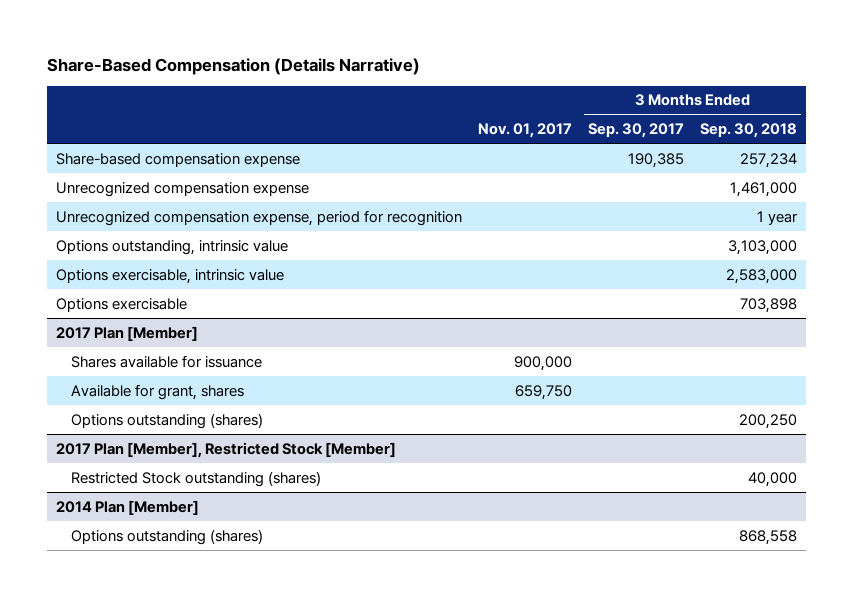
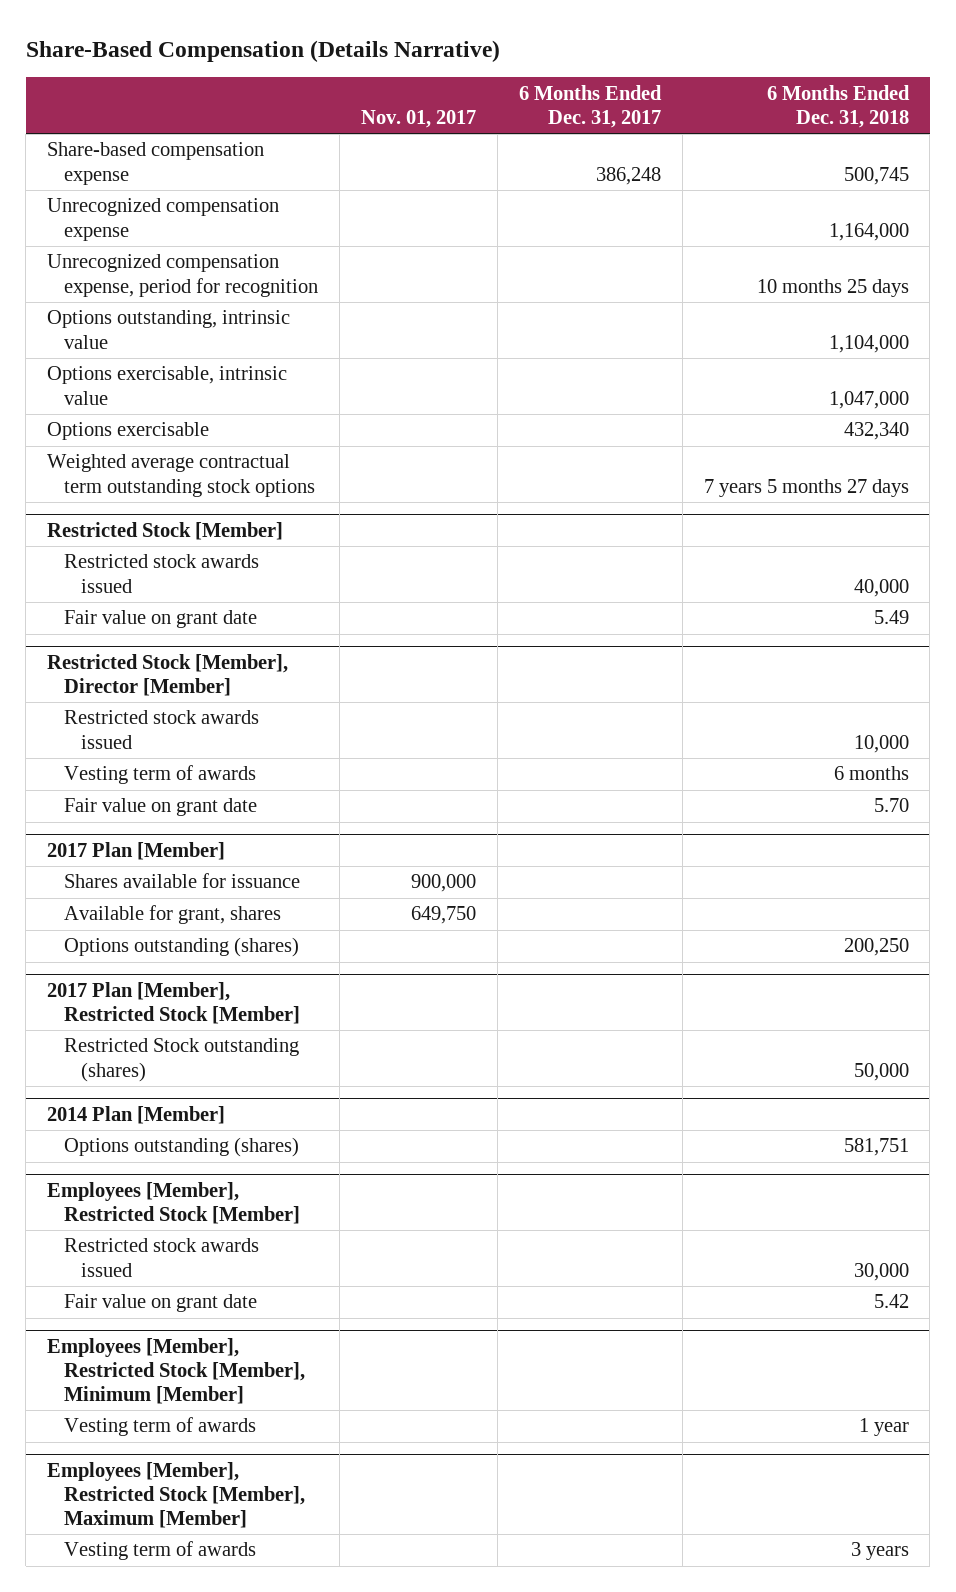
- | Nov. 01, 2017 | 3 Months Ended Sep. 30, 2017 | 3 Months Ended Sep. 30, 2018
+ | Nov. 01, 2017 | 6 Months Ended Dec. 31, 2017 | 6 Months Ended Dec. 31, 2018
+ Weighted average contractual term outstanding stock options | | | 7 years 5 months 27 days
+ Restricted Stock [Member]
+ Restricted stock awards issued | | | 40,000
+ Fair value on grant date | | | 5.49
+ Restricted Stock [Member], Director [Member]
+ Restricted stock awards issued | | | 10,000
+ Vesting term of awards | | | 6 months
+ Fair value on grant date | | | 5.70
@ 2017 Plan [Member]
- Available for grant, shares | 659,750 | |
+ Available for grant, shares | 649,750 | |
+ Employees [Member], Restricted Stock [Member]
+ Restricted stock awards issued | | | 30,000
+ Fair value on grant date | | | 5.42
+ Employees [Member], Restricted Stock [Member], Minimum [Member]
+ Vesting term of awards | | | 1 year
+ Employees [Member], Restricted Stock [Member], Maximum [Member]
+ Vesting term of awards | | | 3 years

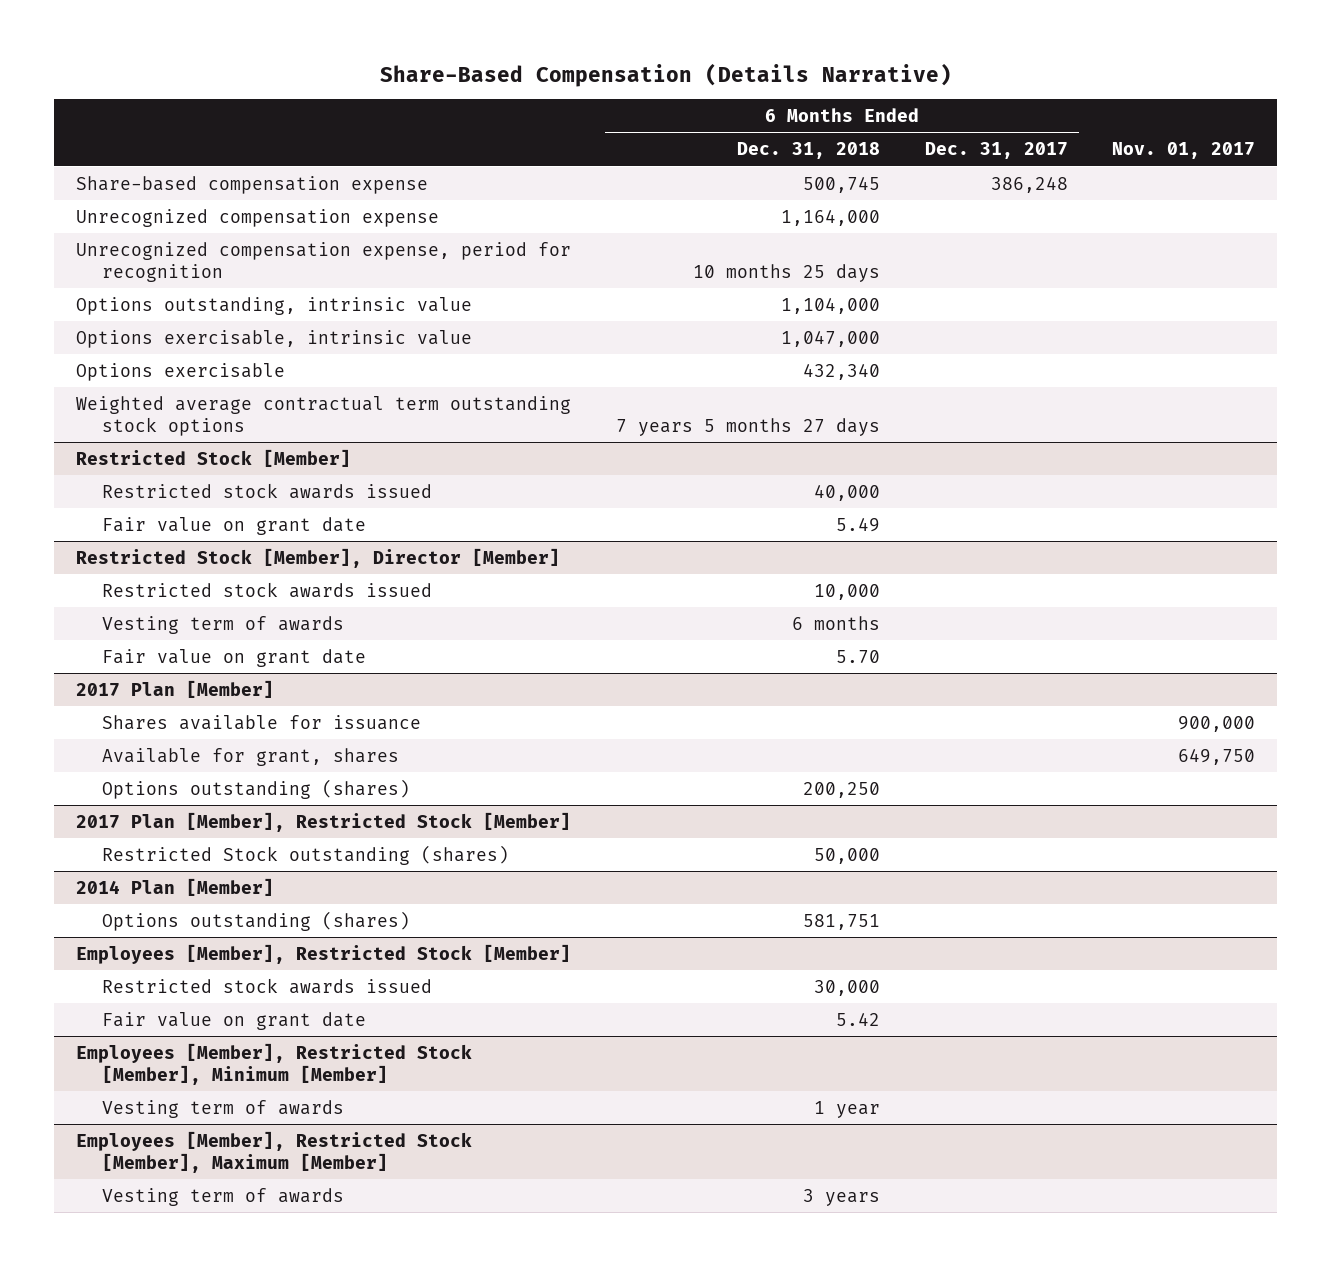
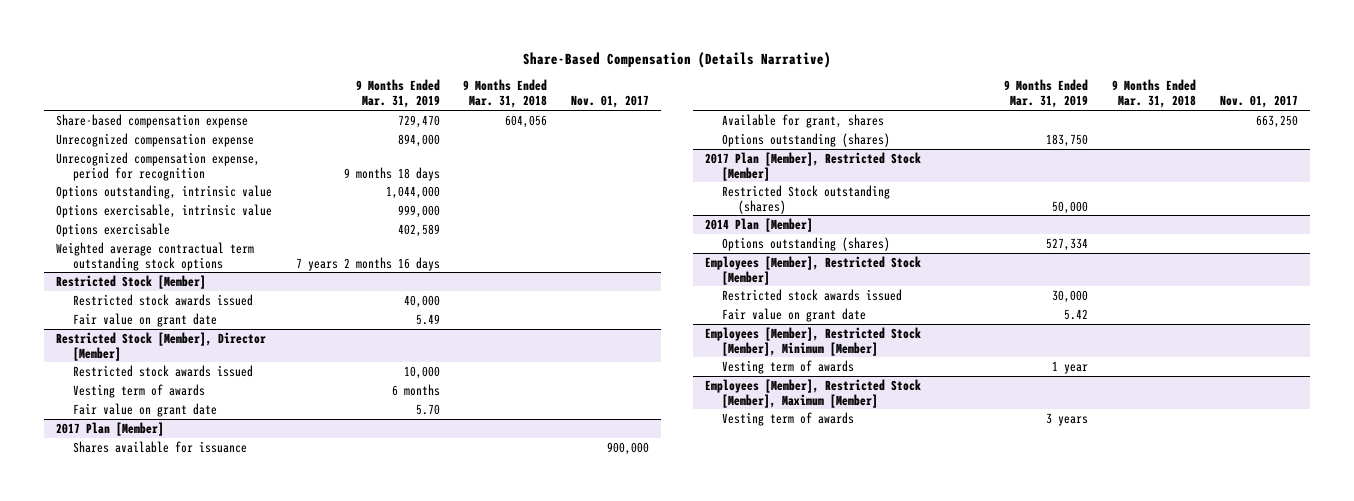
- | 6 Months Ended Dec. 31, 2018 | 6 Months Ended Dec. 31, 2017 | Nov. 01, 2017
+ | 9 Months Ended Mar. 31, 2019 | 9 Months Ended Mar. 31, 2018 | Nov. 01, 2017
@ 2017 Plan [Member]
- Available for grant, shares | | | 649,750
+ Available for grant, shares | | | 663,250

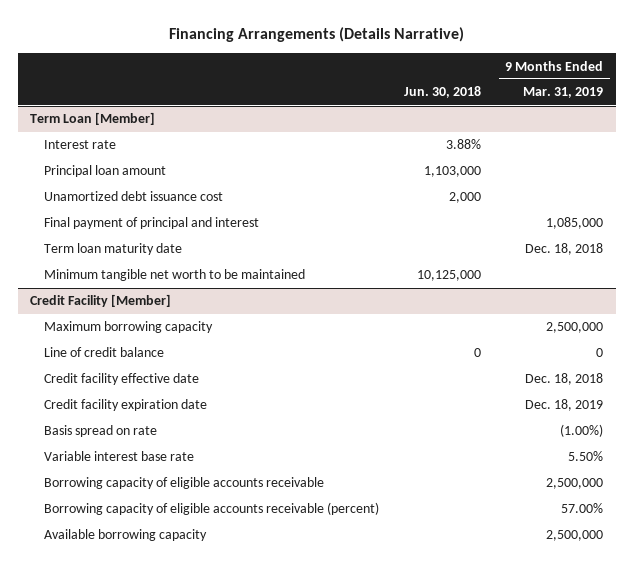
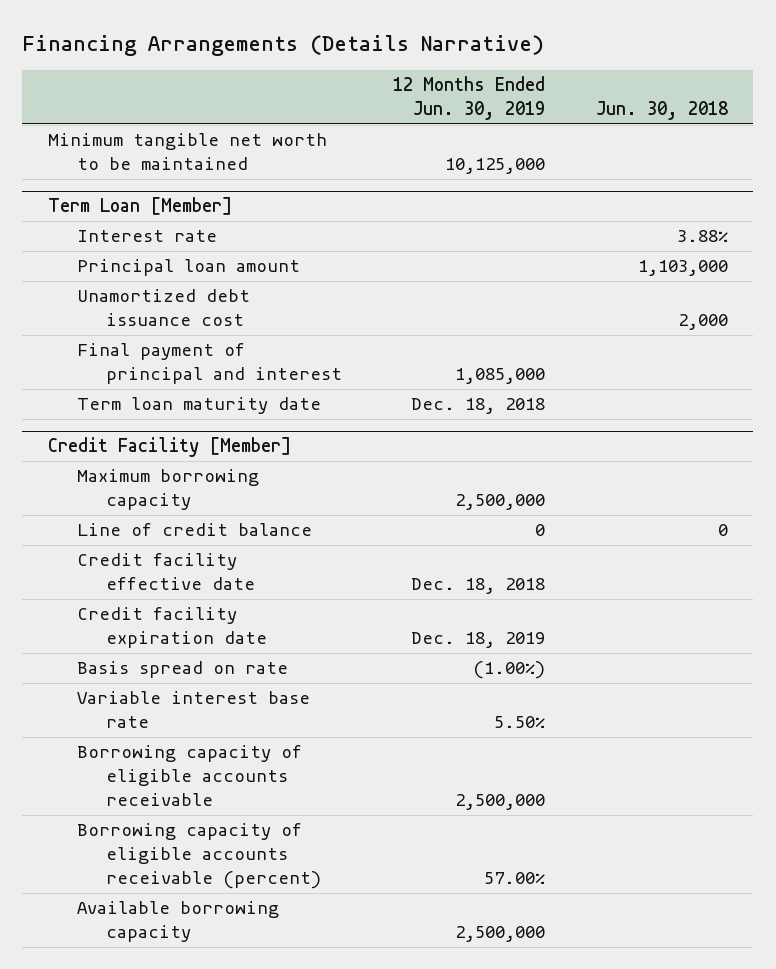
- | Jun. 30, 2018 | 9 Months Ended Mar. 31, 2019
+ | 12 Months Ended Jun. 30, 2019 | Jun. 30, 2018
+ Minimum tangible net worth to be maintained | 10,125,000 |
@ Term Loan [Member]
- Minimum tangible net worth to be maintained | 10,125,000 |

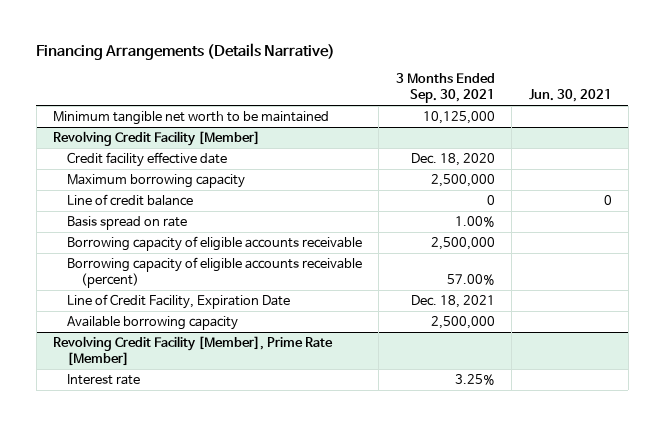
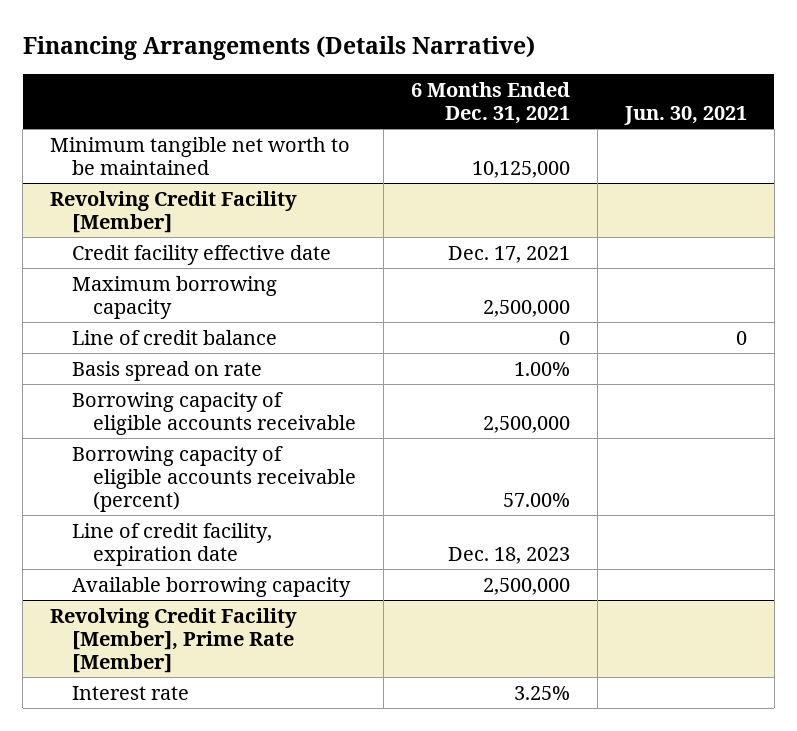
- | 3 Months Ended Sep. 30, 2021 | Jun. 30, 2021
+ | 6 Months Ended Dec. 31, 2021 | Jun. 30, 2021
@ Revolving Credit Facility [Member]
- Line of Credit Facility, Expiration Date | Dec. 18, 2021 |
+ Line of credit facility, expiration date | Dec. 18, 2023 |

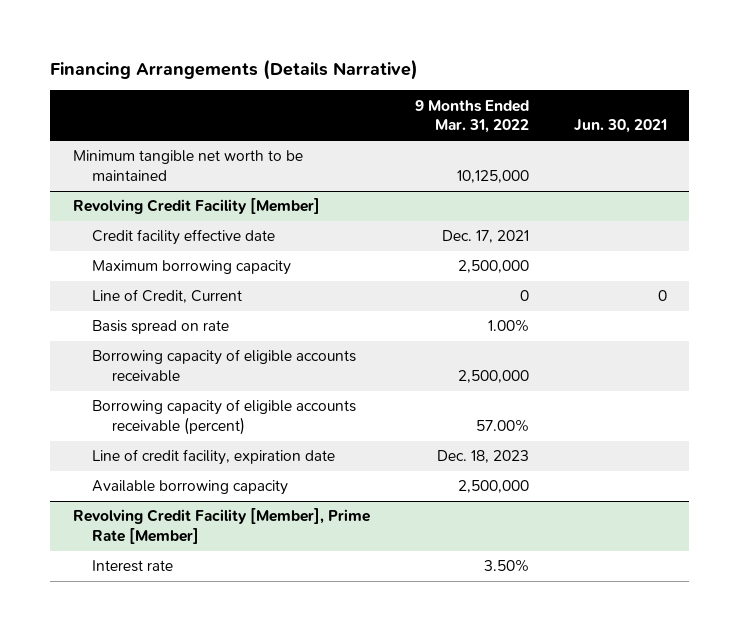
- | 6 Months Ended Dec. 31, 2021 | Jun. 30, 2021
+ | 9 Months Ended Mar. 31, 2022 | Jun. 30, 2021
@ Revolving Credit Facility [Member]
- Line of credit balance | 0 | 0
+ Line of Credit, Current | 0 | 0

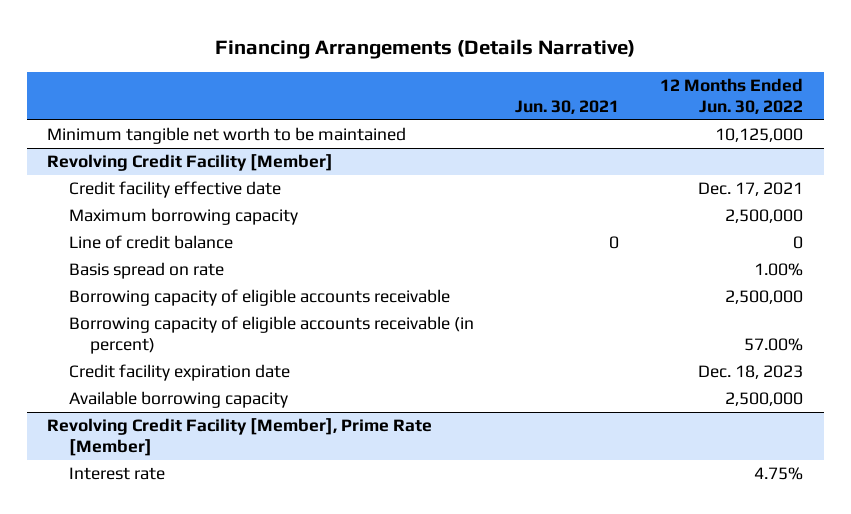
- | 9 Months Ended Mar. 31, 2022 | Jun. 30, 2021
+ | Jun. 30, 2021 | 12 Months Ended Jun. 30, 2022
@ Revolving Credit Facility [Member]
- Line of Credit, Current | 0 | 0
+ Line of credit balance | 0 | 0
- Borrowing capacity of eligible accounts receivable (percent) | 57.00% |
- Line of credit facility, expiration date | Dec. 18, 2023 |
+ Borrowing capacity of eligible accounts receivable (in percent) | | 57.00%
+ Credit facility expiration date | | Dec. 18, 2023

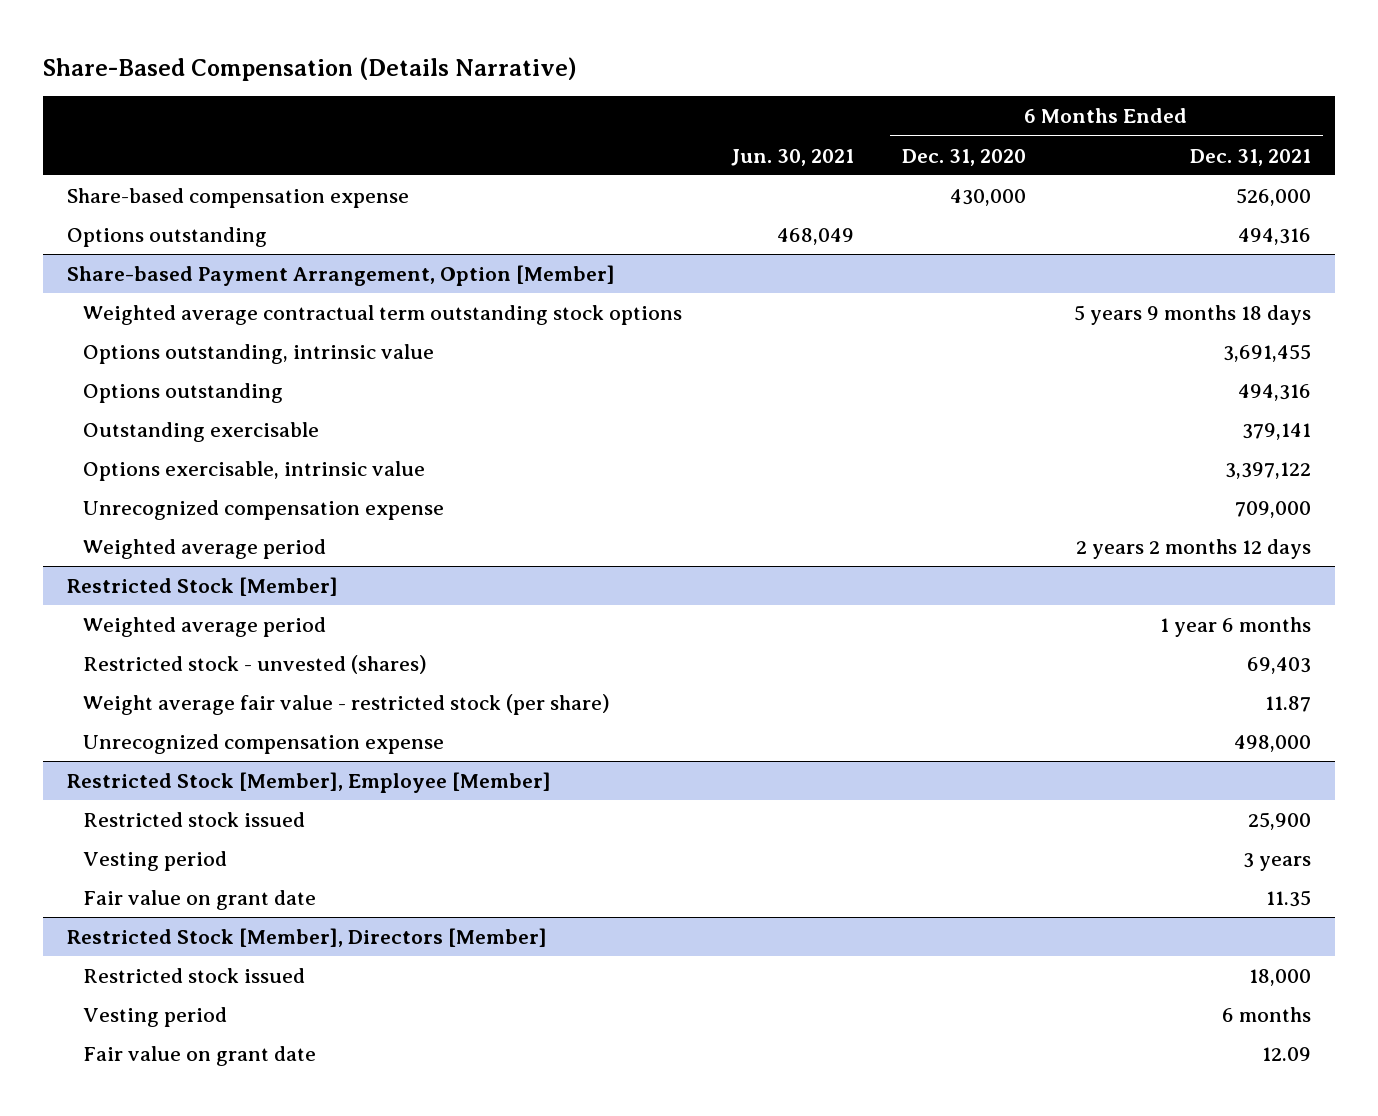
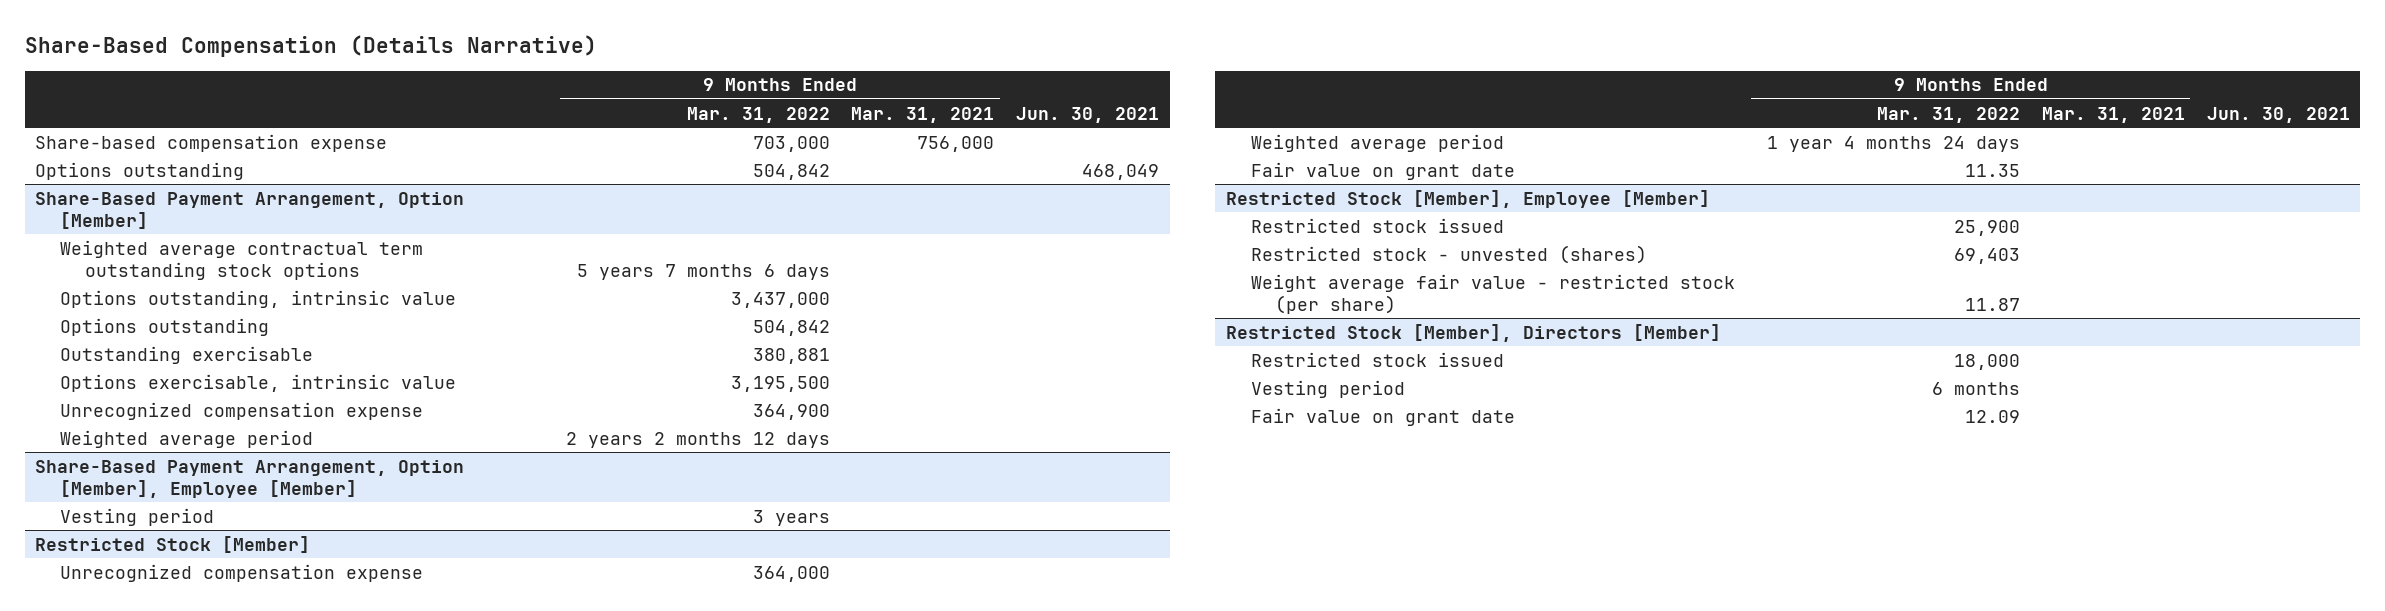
- | Jun. 30, 2021 | 6 Months Ended Dec. 31, 2020 | 6 Months Ended Dec. 31, 2021
+ | 9 Months Ended Mar. 31, 2022 | 9 Months Ended Mar. 31, 2021 | Jun. 30, 2021
- Share-based Payment Arrangement, Option [Member]
+ Share-Based Payment Arrangement, Option [Member]
+ Share-Based Payment Arrangement, Option [Member], Employee [Member]
+ Vesting period | 3 years | |
@ Restricted Stock [Member]
- Restricted stock - unvested (shares) | | | 69,403
- Weight average fair value - restricted stock (per share) | | | 11.87
moved down: Weighted average period | 1 year 4 months 24 days | |
+ Fair value on grant date | 11.35 | |
@ Restricted Stock [Member], Employee [Member]
- Vesting period | | | 3 years
- Fair value on grant date | | | 11.35
+ Restricted stock - unvested (shares) | 69,403 | |
+ Weight average fair value - restricted stock (per share) | 11.87 | |

